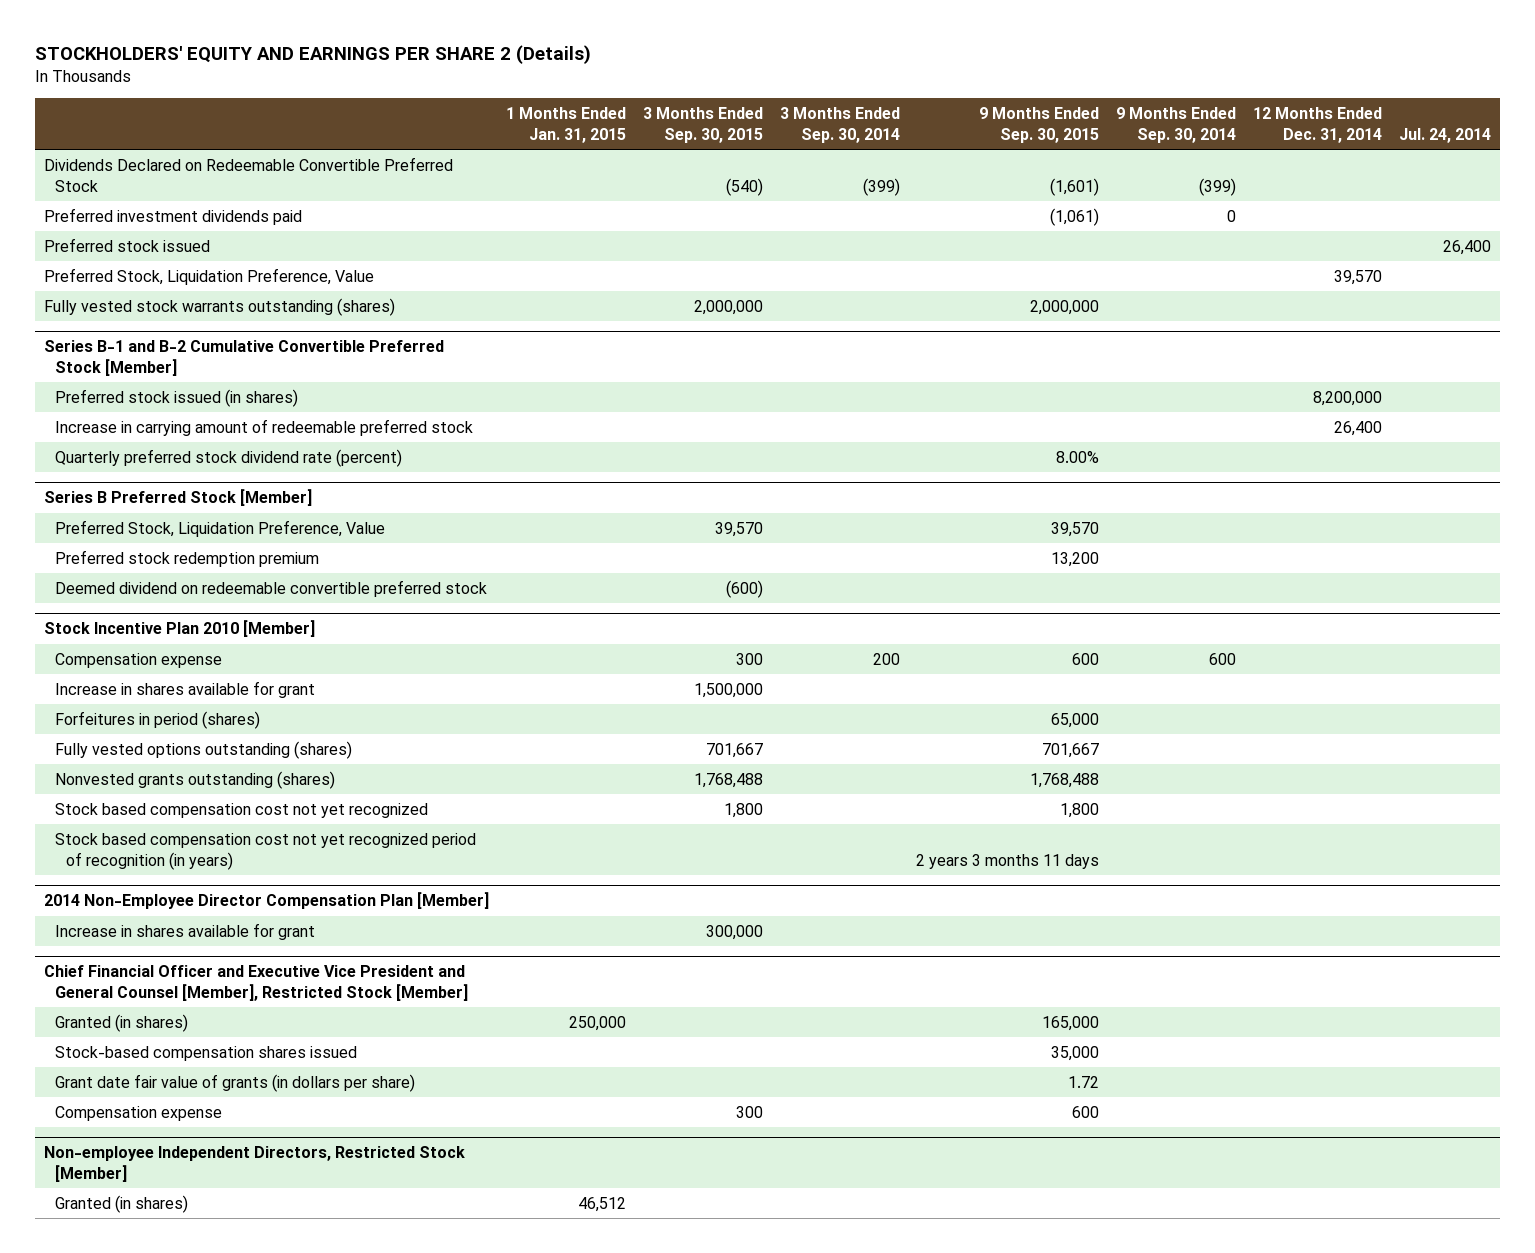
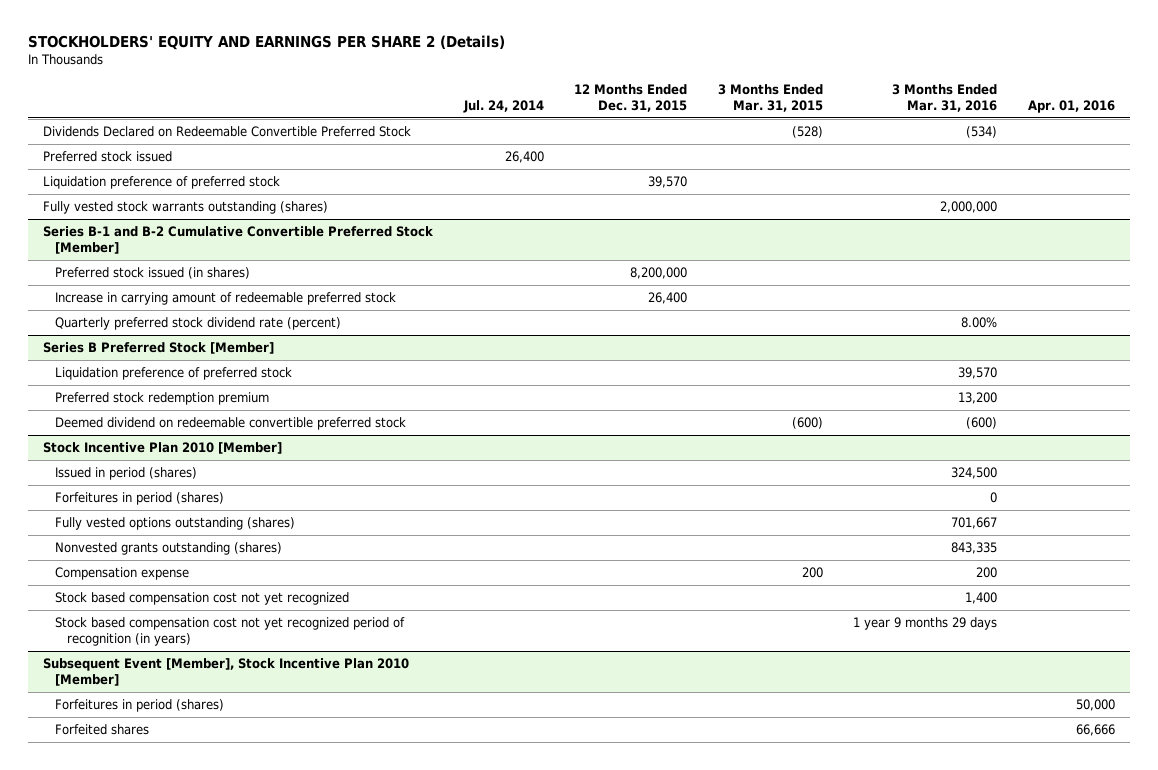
- | 1 Months Ended Jan. 31, 2015 | 3 Months Ended Sep. 30, 2015 | 3 Months Ended Sep. 30, 2014 | 9 Months Ended Sep. 30, 2015 | 9 Months Ended Sep. 30, 2014 | 12 Months Ended Dec. 31, 2014 | Jul. 24, 2014
+ | Jul. 24, 2014 | 12 Months Ended Dec. 31, 2015 | 3 Months Ended Mar. 31, 2015 | 3 Months Ended Mar. 31, 2016 | Apr. 01, 2016
- Preferred investment dividends paid | | | | (1,061) | 0 | |
- Preferred Stock, Liquidation Preference, Value | | | | | | 39,570 |
+ Liquidation preference of preferred stock | | 39,570 | | |
@ Series B Preferred Stock [Member]
- Preferred Stock, Liquidation Preference, Value | | 39,570 | | 39,570 | | |
+ Liquidation preference of preferred stock | | | | 39,570 |
@ Stock Incentive Plan 2010 [Member]
- Increase in shares available for grant | | 1,500,000 | | | | |
+ Issued in period (shares) | | | | 324,500 |
moved down: Compensation expense | | | 200 | 200 |
- 2014 Non-Employee Director Compensation Plan [Member]
- Increase in shares available for grant | | 300,000 | | | | |
- Chief Financial Officer and Executive Vice President and General Counsel [Member], Restricted Stock [Member]
- Granted (in shares) | 250,000 | | | 165,000 | | |
- Stock-based compensation shares issued | | | | 35,000 | | |
- Grant date fair value of grants (in dollars per share) | | | | 1.72 | | |
- Compensation expense | | 300 | | 600 | | |
- Non-employee Independent Directors, Restricted Stock [Member]
- Granted (in shares) | 46,512 | | | | | |
+ Subsequent Event [Member], Stock Incentive Plan 2010 [Member]
+ Forfeitures in period (shares) | | | | | 50,000
+ Forfeited shares | | | | | 66,666

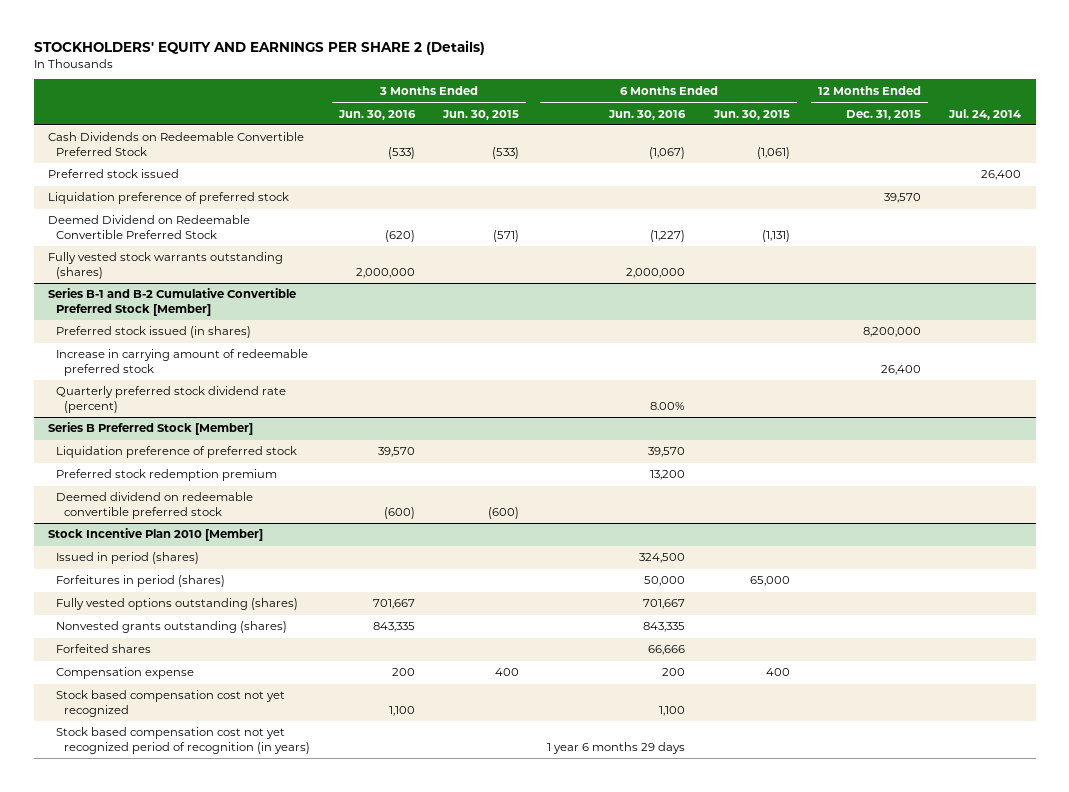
- | Jul. 24, 2014 | 12 Months Ended Dec. 31, 2015 | 3 Months Ended Mar. 31, 2015 | 3 Months Ended Mar. 31, 2016 | Apr. 01, 2016
+ | 3 Months Ended Jun. 30, 2016 | 3 Months Ended Jun. 30, 2015 | 6 Months Ended Jun. 30, 2016 | 6 Months Ended Jun. 30, 2015 | 12 Months Ended Dec. 31, 2015 | Jul. 24, 2014
- Dividends Declared on Redeemable Convertible Preferred Stock | | | (528) | (534) |
+ Cash Dividends on Redeemable Convertible Preferred Stock | (533) | (533) | (1,067) | (1,061) | |
+ Deemed Dividend on Redeemable Convertible Preferred Stock | (620) | (571) | (1,227) | (1,131) | |
@ Stock Incentive Plan 2010 [Member]
+ Forfeited shares | | | 66,666 | | |
- Subsequent Event [Member], Stock Incentive Plan 2010 [Member]
- Forfeitures in period (shares) | | | | | 50,000
- Forfeited shares | | | | | 66,666

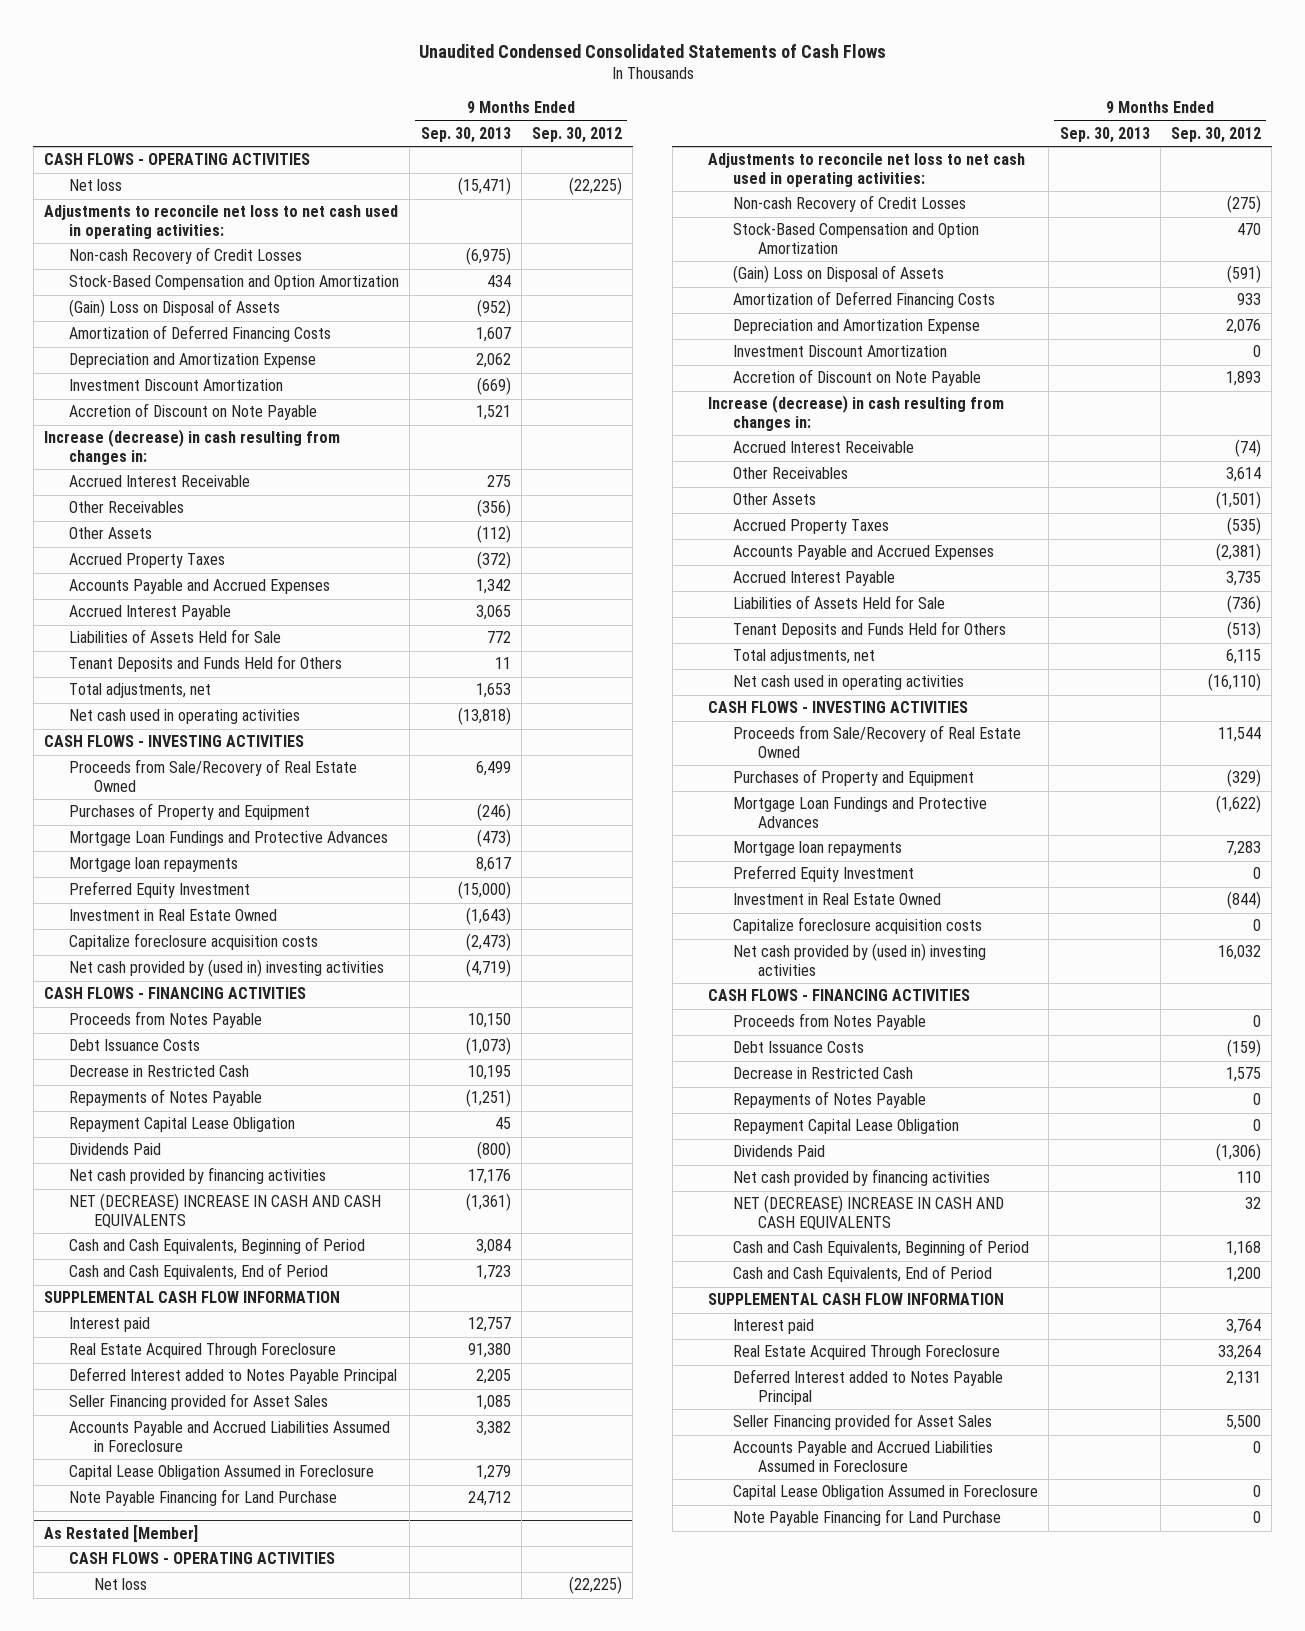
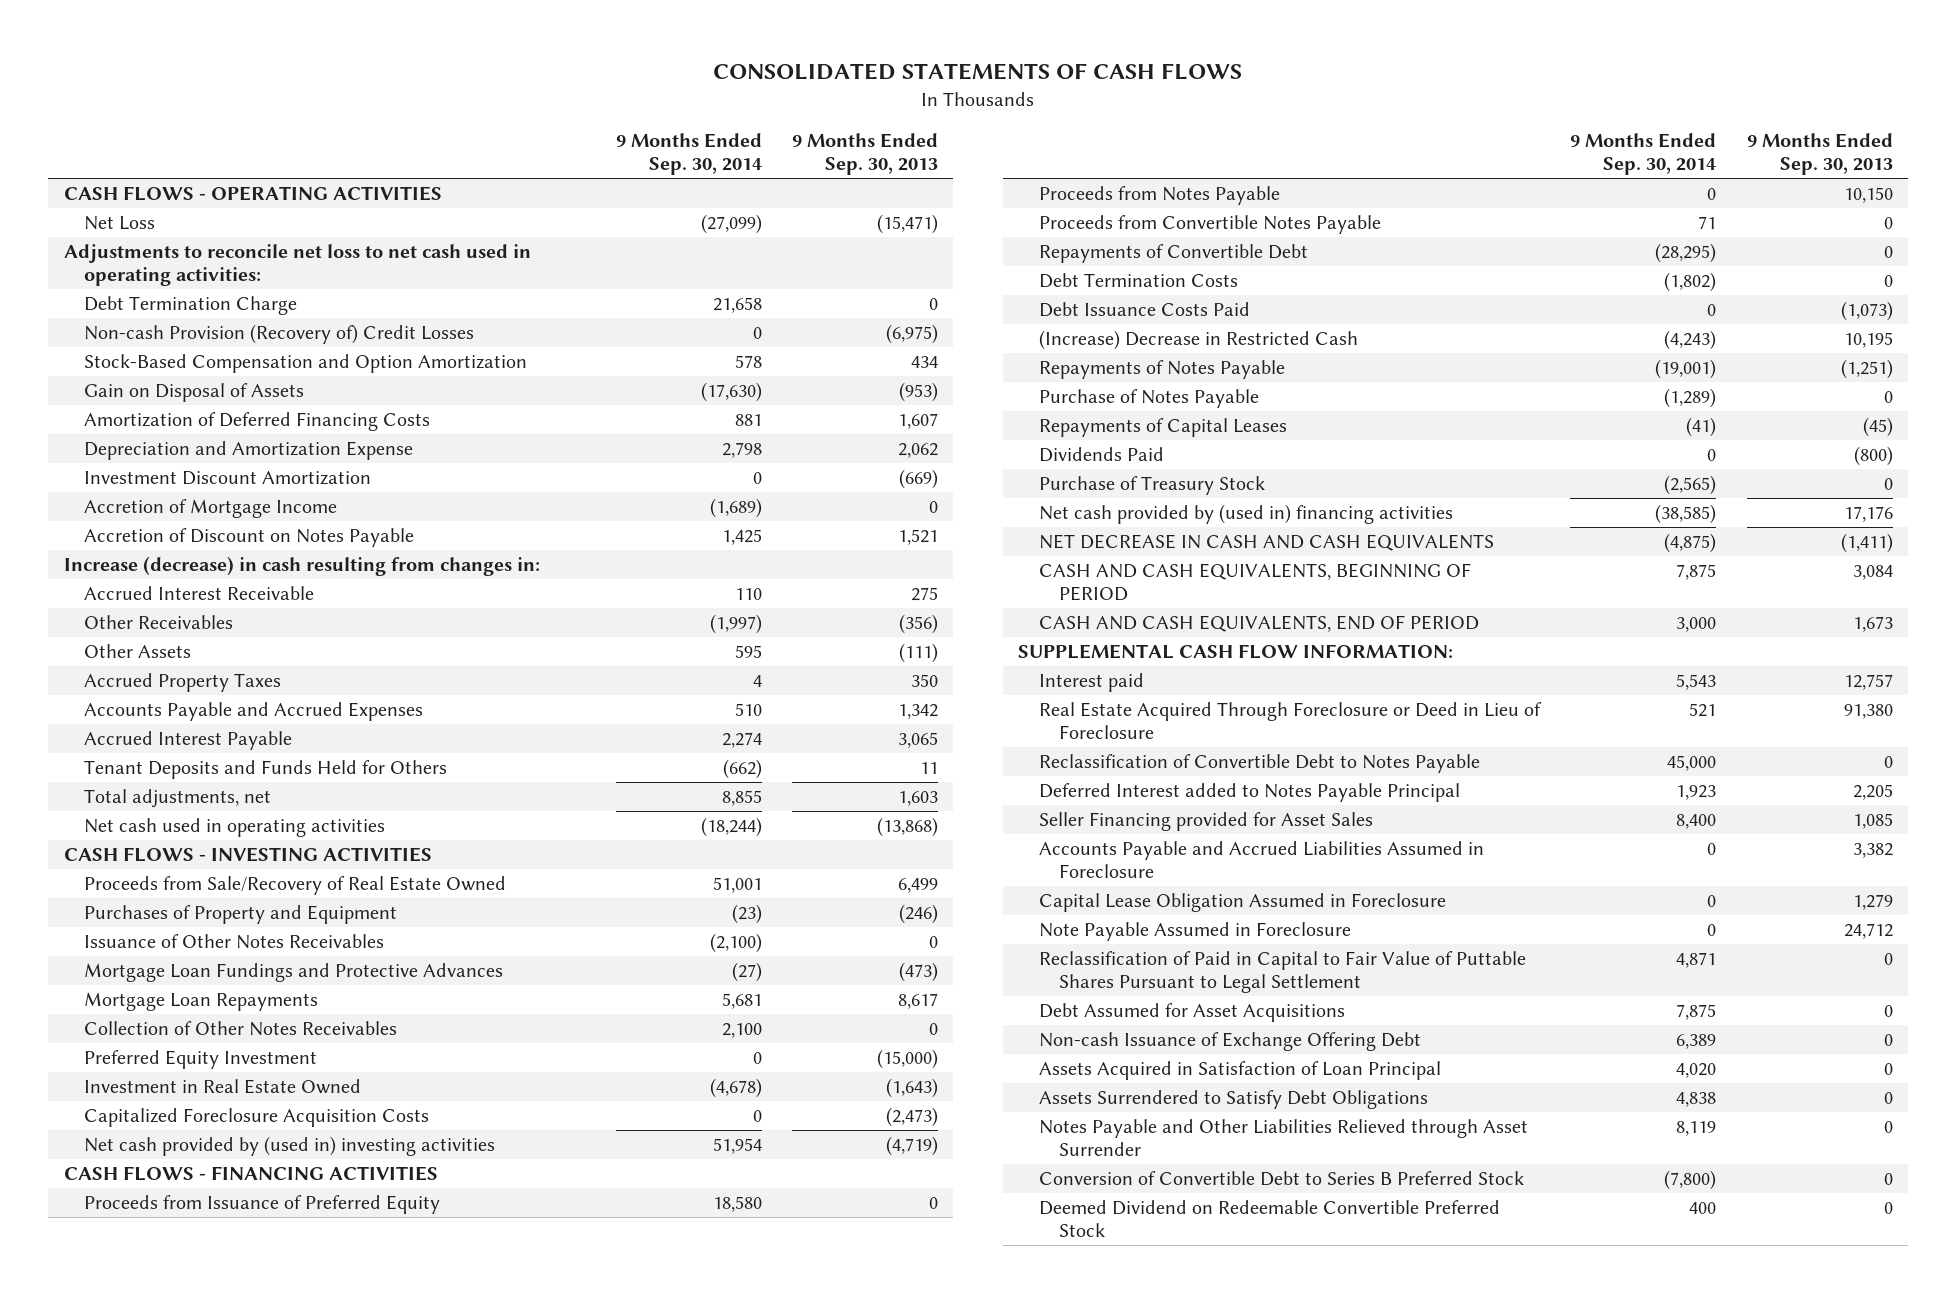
- Unaudited Condensed Consolidated Statements of Cash Flows
+ CONSOLIDATED STATEMENTS OF CASH FLOWS
- | 9 Months Ended Sep. 30, 2013 | 9 Months Ended Sep. 30, 2012
+ | 9 Months Ended Sep. 30, 2014 | 9 Months Ended Sep. 30, 2013
- Net loss | (15,471) | (22,225)
+ Net Loss | (27,099) | (15,471)
- Non-cash Recovery of Credit Losses | (6,975) |
+ Debt Termination Charge | 21,658 | 0
+ Non-cash Provision (Recovery of) Credit Losses | 0 | (6,975)
- (Gain) Loss on Disposal of Assets | (952) |
+ Gain on Disposal of Assets | (17,630) | (953)
- Accretion of Discount on Note Payable | 1,521 |
+ Accretion of Mortgage Income | (1,689) | 0
+ Accretion of Discount on Notes Payable | 1,425 | 1,521
- Other Assets | (112) |
- Accrued Property Taxes | (372) |
+ Other Assets | 595 | (111)
+ Accrued Property Taxes | 4 | 350
- Liabilities of Assets Held for Sale | 772 |
- Total adjustments, net | 1,653 |
- Net cash used in operating activities | (13,818) |
+ Total adjustments, net | 8,855 | 1,603
+ Net cash used in operating activities | (18,244) | (13,868)
+ Issuance of Other Notes Receivables | (2,100) | 0
- Mortgage loan repayments | 8,617 |
+ Mortgage Loan Repayments | 5,681 | 8,617
+ Collection of Other Notes Receivables | 2,100 | 0
- Capitalize foreclosure acquisition costs | (2,473) |
+ Capitalized Foreclosure Acquisition Costs | 0 | (2,473)
+ Proceeds from Issuance of Preferred Equity | 18,580 | 0
- Debt Issuance Costs | (1,073) |
- Decrease in Restricted Cash | 10,195 |
+ Proceeds from Convertible Notes Payable | 71 | 0
+ Repayments of Convertible Debt | (28,295) | 0
+ Debt Termination Costs | (1,802) | 0
+ Debt Issuance Costs Paid | 0 | (1,073)
+ (Increase) Decrease in Restricted Cash | (4,243) | 10,195
- Repayment Capital Lease Obligation | 45 |
+ Purchase of Notes Payable | (1,289) | 0
+ Repayments of Capital Leases | (41) | (45)
- Net cash provided by financing activities | 17,176 |
- NET (DECREASE) INCREASE IN CASH AND CASH EQUIVALENTS | (1,361) |
- Cash and Cash Equivalents, Beginning of Period | 3,084 |
- Cash and Cash Equivalents, End of Period | 1,723 |
- SUPPLEMENTAL CASH FLOW INFORMATION
+ Purchase of Treasury Stock | (2,565) | 0
+ Net cash provided by (used in) financing activities | (38,585) | 17,176
+ NET DECREASE IN CASH AND CASH EQUIVALENTS | (4,875) | (1,411)
+ CASH AND CASH EQUIVALENTS, BEGINNING OF PERIOD | 7,875 | 3,084
+ CASH AND CASH EQUIVALENTS, END OF PERIOD | 3,000 | 1,673
+ SUPPLEMENTAL CASH FLOW INFORMATION:
- Real Estate Acquired Through Foreclosure | 91,380 |
+ Real Estate Acquired Through Foreclosure or Deed in Lieu of Foreclosure | 521 | 91,380
+ Reclassification of Convertible Debt to Notes Payable | 45,000 | 0
- Note Payable Financing for Land Purchase | 24,712 |
- As Restated [Member]
- CASH FLOWS - OPERATING ACTIVITIES
- Net loss | | (22,225)
- Adjustments to reconcile net loss to net cash used in operating activities:
- Non-cash Recovery of Credit Losses | | (275)
- Stock-Based Compensation and Option Amortization | | 470
- (Gain) Loss on Disposal of Assets | | (591)
- Amortization of Deferred Financing Costs | | 933
- Depreciation and Amortization Expense | | 2,076
- Investment Discount Amortization | | 0
- Accretion of Discount on Note Payable | | 1,893
- Increase (decrease) in cash resulting from changes in:
- Accrued Interest Receivable | | (74)
- Other Receivables | | 3,614
- Other Assets | | (1,501)
- Accrued Property Taxes | | (535)
- Accounts Payable and Accrued Expenses | | (2,381)
- Accrued Interest Payable | | 3,735
- Liabilities of Assets Held for Sale | | (736)
- Tenant Deposits and Funds Held for Others | | (513)
- Total adjustments, net | | 6,115
- Net cash used in operating activities | | (16,110)
- CASH FLOWS - INVESTING ACTIVITIES
- Proceeds from Sale/Recovery of Real Estate Owned | | 11,544
- Purchases of Property and Equipment | | (329)
- Mortgage Loan Fundings and Protective Advances | | (1,622)
- Mortgage loan repayments | | 7,283
- Preferred Equity Investment | | 0
- Investment in Real Estate Owned | | (844)
- Capitalize foreclosure acquisition costs | | 0
- Net cash provided by (used in) investing activities | | 16,032
- CASH FLOWS - FINANCING ACTIVITIES
- Proceeds from Notes Payable | | 0
- Debt Issuance Costs | | (159)
- Decrease in Restricted Cash | | 1,575
- Repayments of Notes Payable | | 0
- Repayment Capital Lease Obligation | | 0
- Dividends Paid | | (1,306)
- Net cash provided by financing activities | | 110
- NET (DECREASE) INCREASE IN CASH AND CASH EQUIVALENTS | | 32
- Cash and Cash Equivalents, Beginning of Period | | 1,168
- Cash and Cash Equivalents, End of Period | | 1,200
- SUPPLEMENTAL CASH FLOW INFORMATION
- Interest paid | | 3,764
- Real Estate Acquired Through Foreclosure | | 33,264
- Deferred Interest added to Notes Payable Principal | | 2,131
- Seller Financing provided for Asset Sales | | 5,500
- Accounts Payable and Accrued Liabilities Assumed in Foreclosure | | 0
- Capital Lease Obligation Assumed in Foreclosure | | 0
- Note Payable Financing for Land Purchase | | 0
+ Note Payable Assumed in Foreclosure | 0 | 24,712
+ Reclassification of Paid in Capital to Fair Value of Puttable Shares Pursuant to Legal Settlement | 4,871 | 0
+ Debt Assumed for Asset Acquisitions | 7,875 | 0
+ Non-cash Issuance of Exchange Offering Debt | 6,389 | 0
+ Assets Acquired in Satisfaction of Loan Principal | 4,020 | 0
+ Assets Surrendered to Satisfy Debt Obligations | 4,838 | 0
+ Notes Payable and Other Liabilities Relieved through Asset Surrender | 8,119 | 0
+ Conversion of Convertible Debt to Series B Preferred Stock | (7,800) | 0
+ Deemed Dividend on Redeemable Convertible Preferred Stock | 400 | 0

